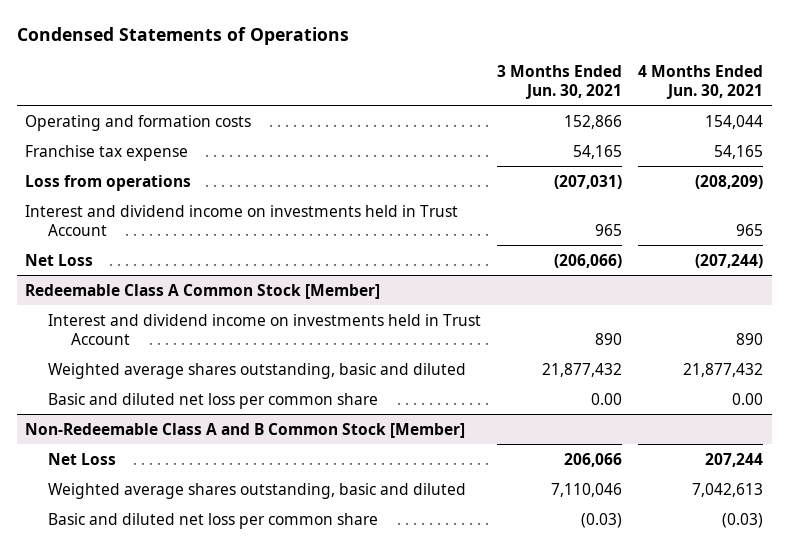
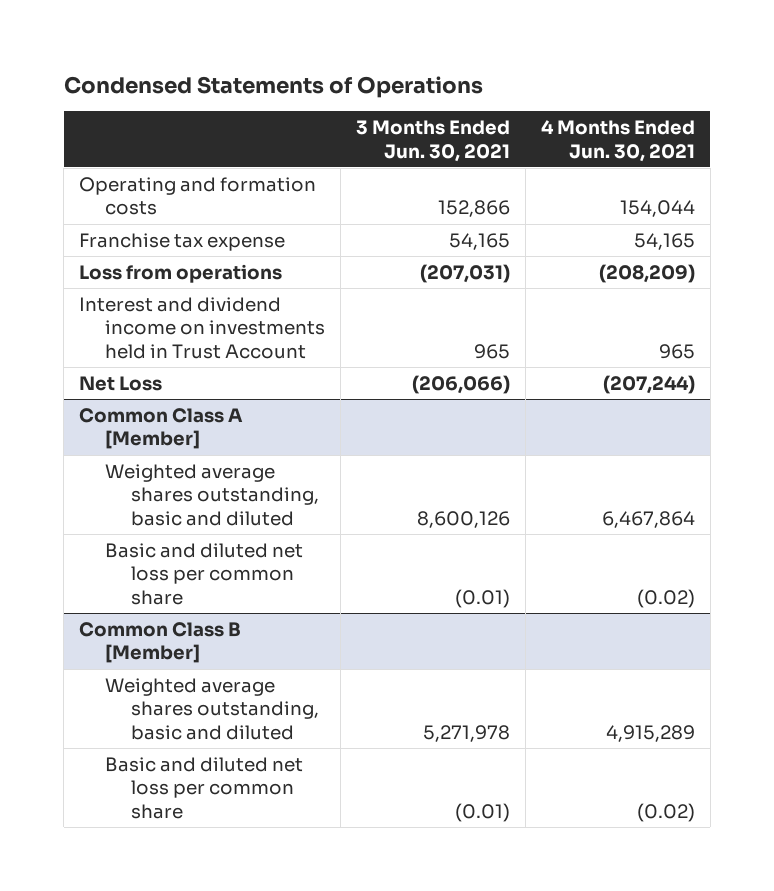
- Redeemable Class A Common Stock [Member]
- Interest and dividend income on investments held in Trust Account | 890 | 890
- Weighted average shares outstanding, basic and diluted | 21,877,432 | 21,877,432
- Basic and diluted net loss per common share | 0.00 | 0.00
- Non-Redeemable Class A and B Common Stock [Member]
- Net Loss | 206,066 | 207,244
- Weighted average shares outstanding, basic and diluted | 7,110,046 | 7,042,613
- Basic and diluted net loss per common share | (0.03) | (0.03)
+ Common Class A [Member]
+ Weighted average shares outstanding, basic and diluted | 8,600,126 | 6,467,864
+ Basic and diluted net loss per common share | (0.01) | (0.02)
+ Common Class B [Member]
+ Weighted average shares outstanding, basic and diluted | 5,271,978 | 4,915,289
+ Basic and diluted net loss per common share | (0.01) | (0.02)

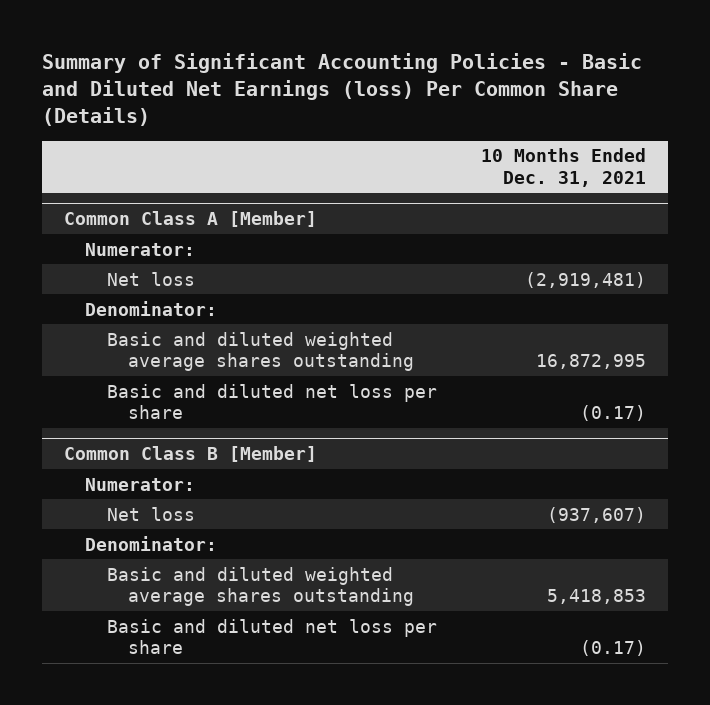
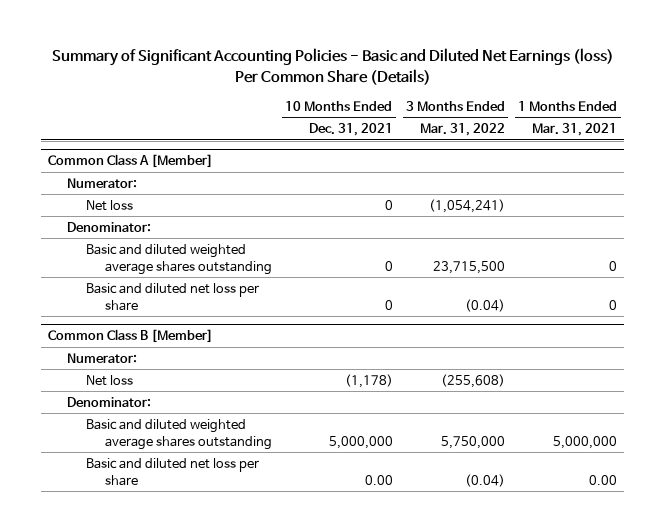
- | 10 Months Ended Dec. 31, 2021
+ | 10 Months Ended Dec. 31, 2021 | 3 Months Ended Mar. 31, 2022 | 1 Months Ended Mar. 31, 2021
@ Common Class A [Member]
- Net loss | (2,919,481)
+ Net loss | 0 | (1,054,241) |
- Basic and diluted weighted average shares outstanding | 16,872,995
- Basic and diluted net loss per share | (0.17)
+ Basic and diluted weighted average shares outstanding | 0 | 23,715,500 | 0
+ Basic and diluted net loss per share | 0 | (0.04) | 0
@ Common Class B [Member]
- Net loss | (937,607)
+ Net loss | (1,178) | (255,608) |
- Basic and diluted weighted average shares outstanding | 5,418,853
- Basic and diluted net loss per share | (0.17)
+ Basic and diluted weighted average shares outstanding | 5,000,000 | 5,750,000 | 5,000,000
+ Basic and diluted net loss per share | 0.00 | (0.04) | 0.00

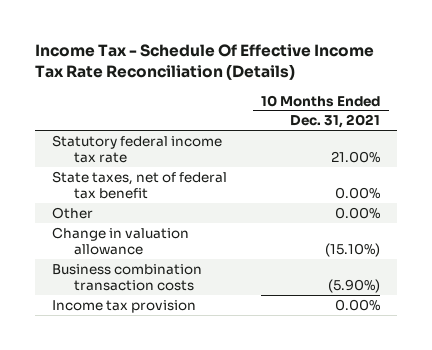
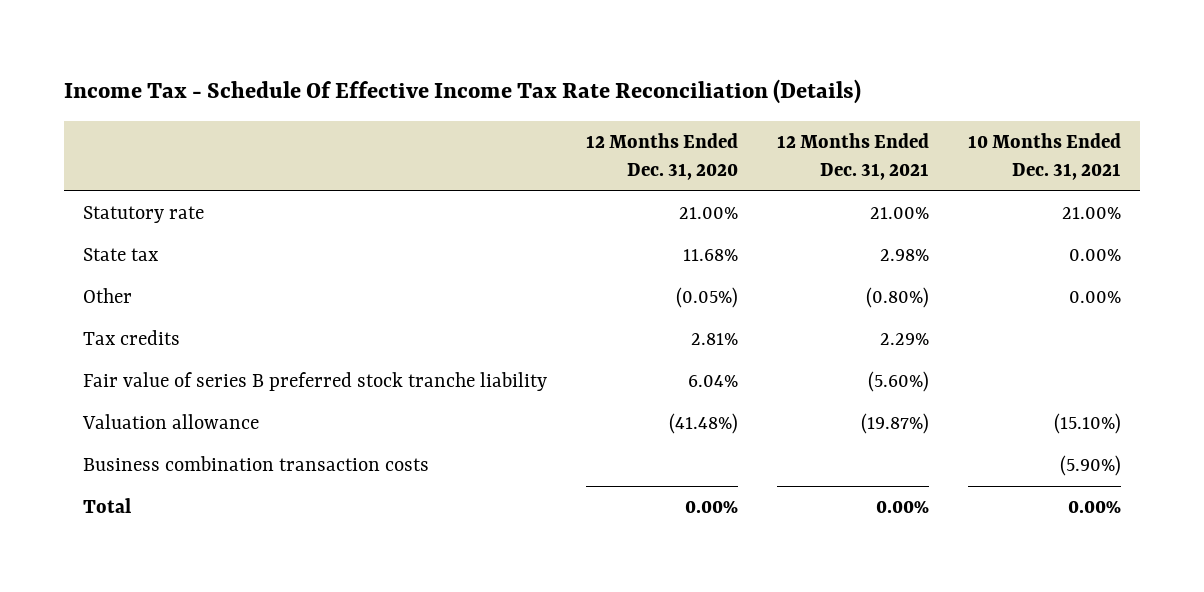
- | 10 Months Ended Dec. 31, 2021
+ | 12 Months Ended Dec. 31, 2020 | 12 Months Ended Dec. 31, 2021 | 10 Months Ended Dec. 31, 2021
- Statutory federal income tax rate | 21.00%
- State taxes, net of federal tax benefit | 0.00%
+ Statutory rate | 21.00% | 21.00% | 21.00%
+ State tax | 11.68% | 2.98% | 0.00%
- Change in valuation allowance | (15.10%)
+ Tax credits | 2.81% | 2.29% |
+ Fair value of series B preferred stock tranche liability | 6.04% | (5.60%) |
+ Valuation allowance | (41.48%) | (19.87%) | (15.10%)
- Income tax provision | 0.00%
+ Total | 0.00% | 0.00% | 0.00%

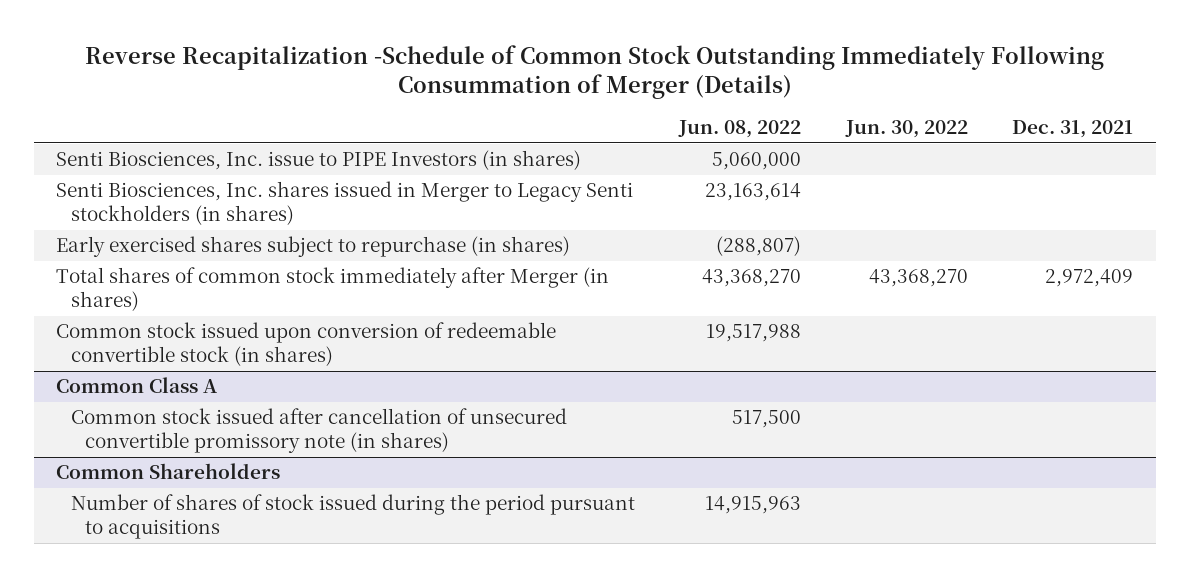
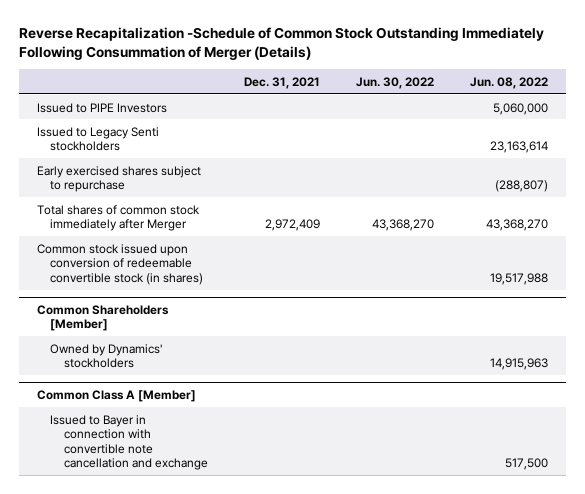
- | Jun. 08, 2022 | Jun. 30, 2022 | Dec. 31, 2021
+ | Dec. 31, 2021 | Jun. 30, 2022 | Jun. 08, 2022
- Senti Biosciences, Inc. issue to PIPE Investors (in shares) | 5,060,000 | |
- Senti Biosciences, Inc. shares issued in Merger to Legacy Senti stockholders (in shares) | 23,163,614 | |
- Early exercised shares subject to repurchase (in shares) | (288,807) | |
- Total shares of common stock immediately after Merger (in shares) | 43,368,270 | 43,368,270 | 2,972,409
+ Issued to PIPE Investors | | | 5,060,000
+ Issued to Legacy Senti stockholders | | | 23,163,614
+ Early exercised shares subject to repurchase | | | (288,807)
+ Total shares of common stock immediately after Merger | 2,972,409 | 43,368,270 | 43,368,270
- Common Class A
- Common stock issued after cancellation of unsecured convertible promissory note (in shares) | 517,500 | |
- Common Shareholders
- Number of shares of stock issued during the period pursuant to acquisitions | 14,915,963 | |
+ Common Shareholders [Member]
+ Owned by Dynamics' stockholders | | | 14,915,963
+ Common Class A [Member]
+ Issued to Bayer in connection with convertible note cancellation and exchange | | | 517,500

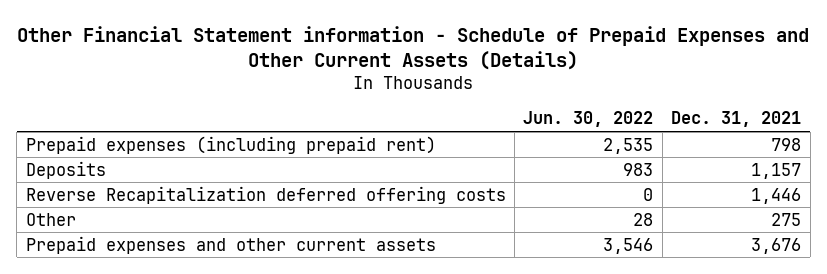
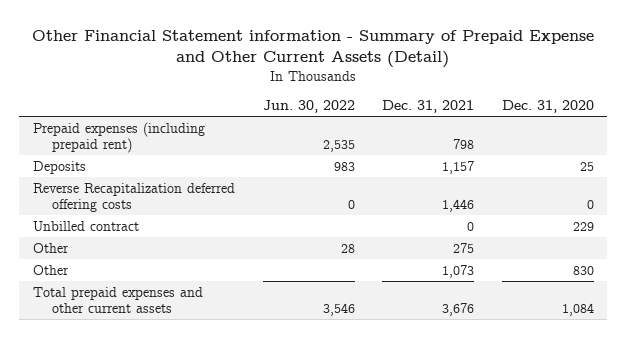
- Other Financial Statement information - Schedule of Prepaid Expenses and Other Current Assets (Details)
+ Other Financial Statement information - Summary of Prepaid Expense and Other Current Assets (Detail)
- | Jun. 30, 2022 | Dec. 31, 2021
+ | Jun. 30, 2022 | Dec. 31, 2021 | Dec. 31, 2020
+ Unbilled contract | | 0 | 229
- Prepaid expenses and other current assets | 3,546 | 3,676
+ Other | | 1,073 | 830
+ Total prepaid expenses and other current assets | 3,546 | 3,676 | 1,084

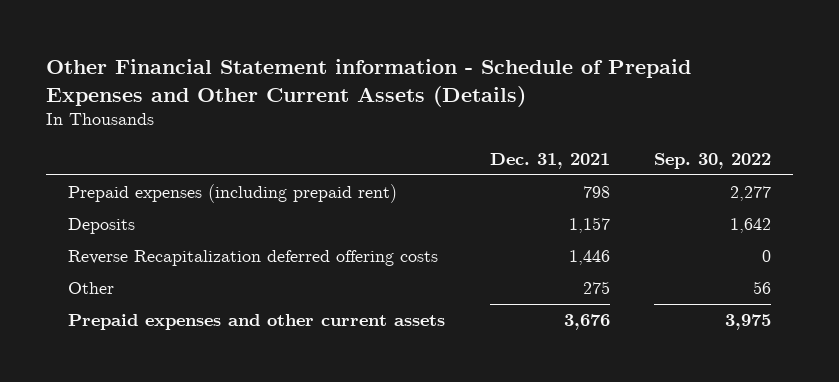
- Other Financial Statement information - Summary of Prepaid Expense and Other Current Assets (Detail)
+ Other Financial Statement information - Schedule of Prepaid Expenses and Other Current Assets (Details)
- | Jun. 30, 2022 | Dec. 31, 2021 | Dec. 31, 2020
+ | Dec. 31, 2021 | Sep. 30, 2022
- Unbilled contract | | 0 | 229
- Other | | 1,073 | 830
- Total prepaid expenses and other current assets | 3,546 | 3,676 | 1,084
+ Prepaid expenses and other current assets | 3,676 | 3,975

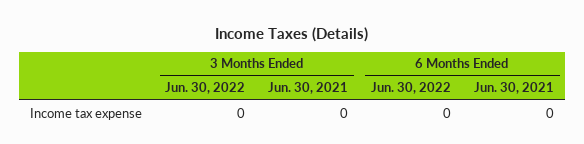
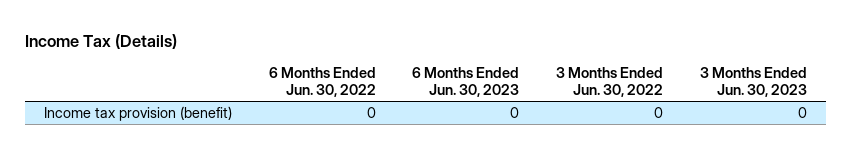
- Income Taxes (Details)
+ Income Tax (Details)
- | 3 Months Ended Jun. 30, 2022 | 3 Months Ended Jun. 30, 2021 | 6 Months Ended Jun. 30, 2022 | 6 Months Ended Jun. 30, 2021
+ | 6 Months Ended Jun. 30, 2022 | 6 Months Ended Jun. 30, 2023 | 3 Months Ended Jun. 30, 2022 | 3 Months Ended Jun. 30, 2023
- Income tax expense | 0 | 0 | 0 | 0
+ Income tax provision (benefit) | 0 | 0 | 0 | 0

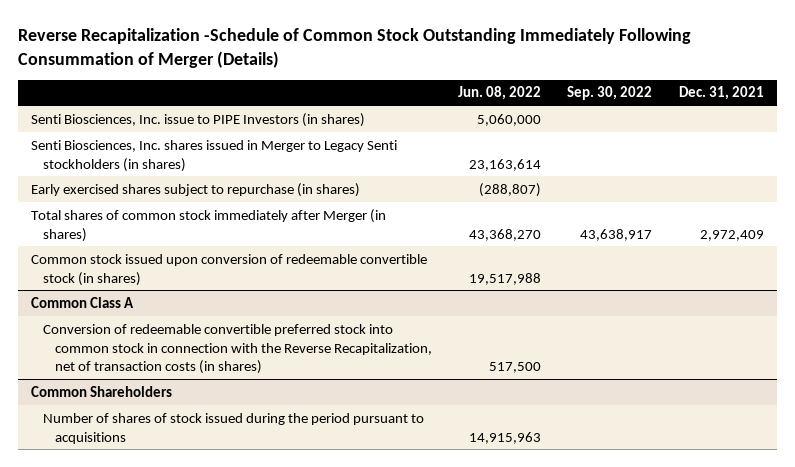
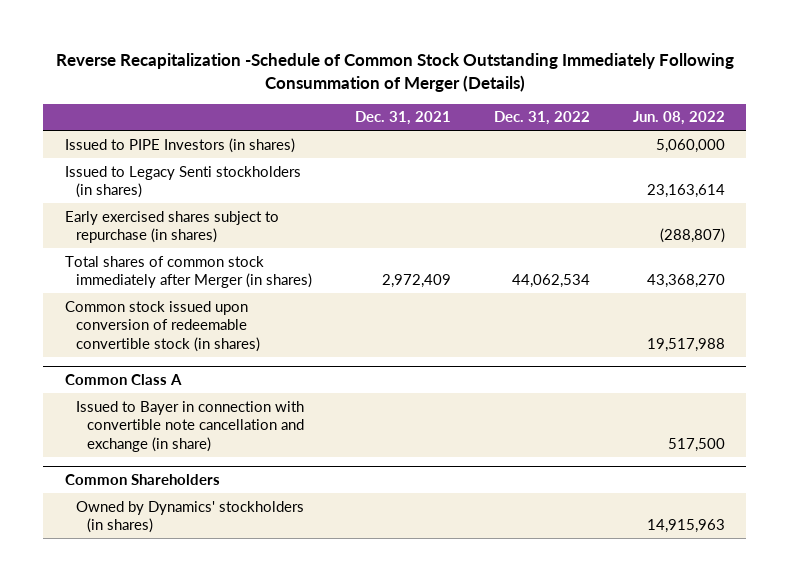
- | Jun. 08, 2022 | Sep. 30, 2022 | Dec. 31, 2021
+ | Dec. 31, 2021 | Dec. 31, 2022 | Jun. 08, 2022
- Senti Biosciences, Inc. issue to PIPE Investors (in shares) | 5,060,000 | |
- Senti Biosciences, Inc. shares issued in Merger to Legacy Senti stockholders (in shares) | 23,163,614 | |
+ Issued to PIPE Investors (in shares) | | | 5,060,000
+ Issued to Legacy Senti stockholders (in shares) | | | 23,163,614
@ Common Class A
- Conversion of redeemable convertible preferred stock into common stock in connection with the Reverse Recapitalization, net of transaction costs (in shares) | 517,500 | |
+ Issued to Bayer in connection with convertible note cancellation and exchange (in share) | | | 517,500
@ Common Shareholders
- Number of shares of stock issued during the period pursuant to acquisitions | 14,915,963 | |
+ Owned by Dynamics' stockholders (in shares) | | | 14,915,963

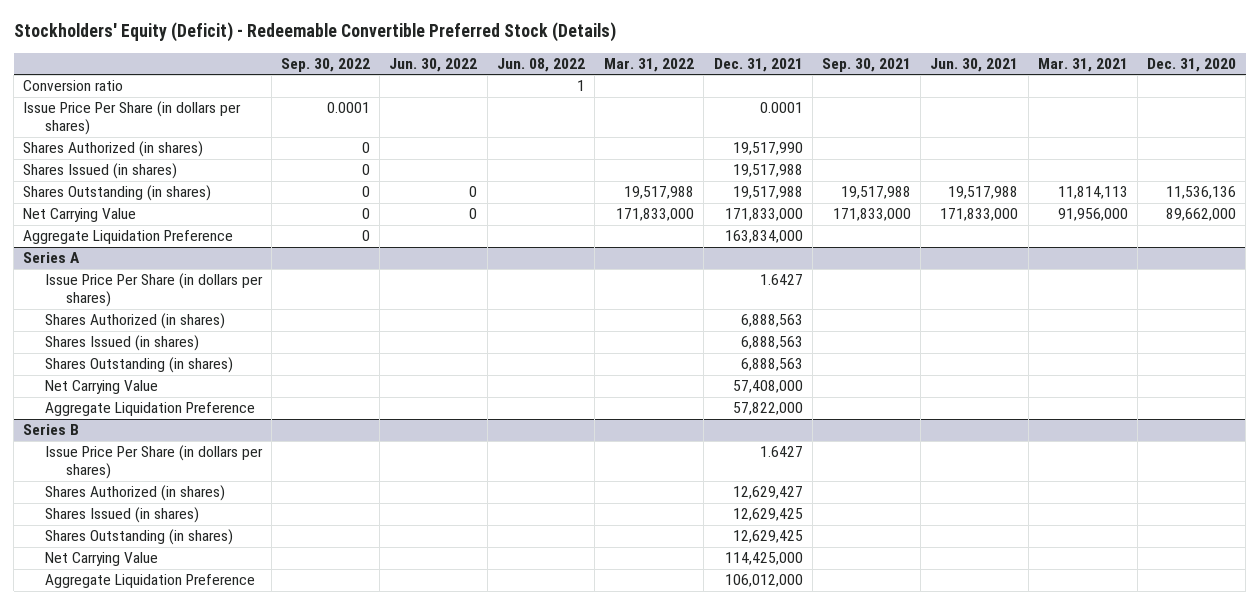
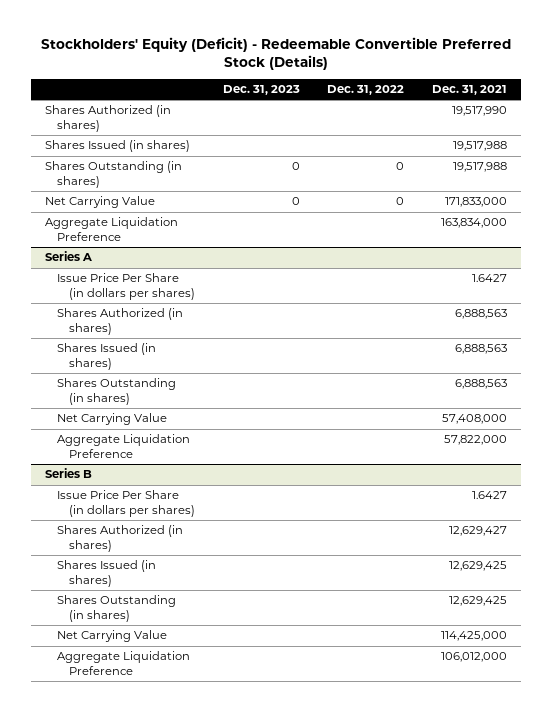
- | Sep. 30, 2022 | Jun. 30, 2022 | Jun. 08, 2022 | Mar. 31, 2022 | Dec. 31, 2021 | Sep. 30, 2021 | Jun. 30, 2021 | Mar. 31, 2021 | Dec. 31, 2020
+ | Dec. 31, 2023 | Dec. 31, 2022 | Dec. 31, 2021
- Conversion ratio | | | 1 | | | | | |
- Issue Price Per Share (in dollars per shares) | 0.0001 | | | | 0.0001 | | | |

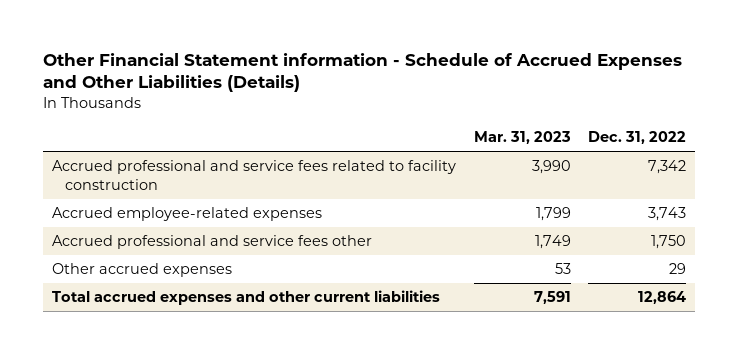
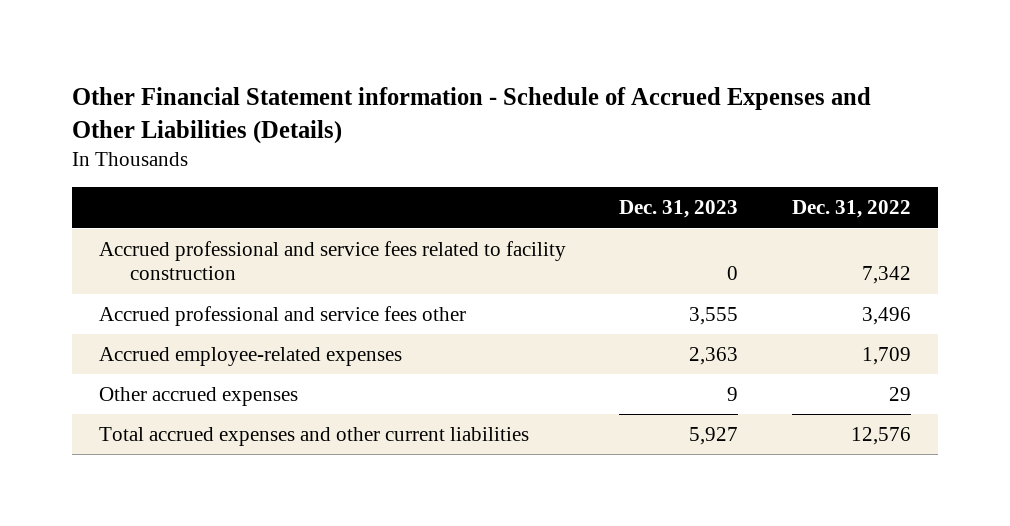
- | Mar. 31, 2023 | Dec. 31, 2022
+ | Dec. 31, 2023 | Dec. 31, 2022
- Accrued employee-related expenses | 1,799 | 3,743
- Accrued professional and service fees other | 1,749 | 1,750
+ Accrued professional and service fees other | 3,555 | 3,496
+ Accrued employee-related expenses | 2,363 | 1,709
- Total accrued expenses and other current liabilities | 7,591 | 12,864
+ Total accrued expenses and other current liabilities | 5,927 | 12,576

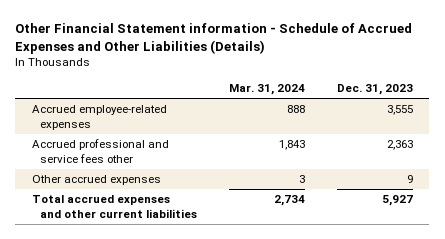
- | Dec. 31, 2023 | Dec. 31, 2022
+ | Mar. 31, 2024 | Dec. 31, 2023
- Accrued professional and service fees related to facility construction | 0 | 7,342
- Accrued professional and service fees other | 3,555 | 3,496
- Accrued employee-related expenses | 2,363 | 1,709
+ Accrued employee-related expenses | 888 | 3,555
+ Accrued professional and service fees other | 1,843 | 2,363

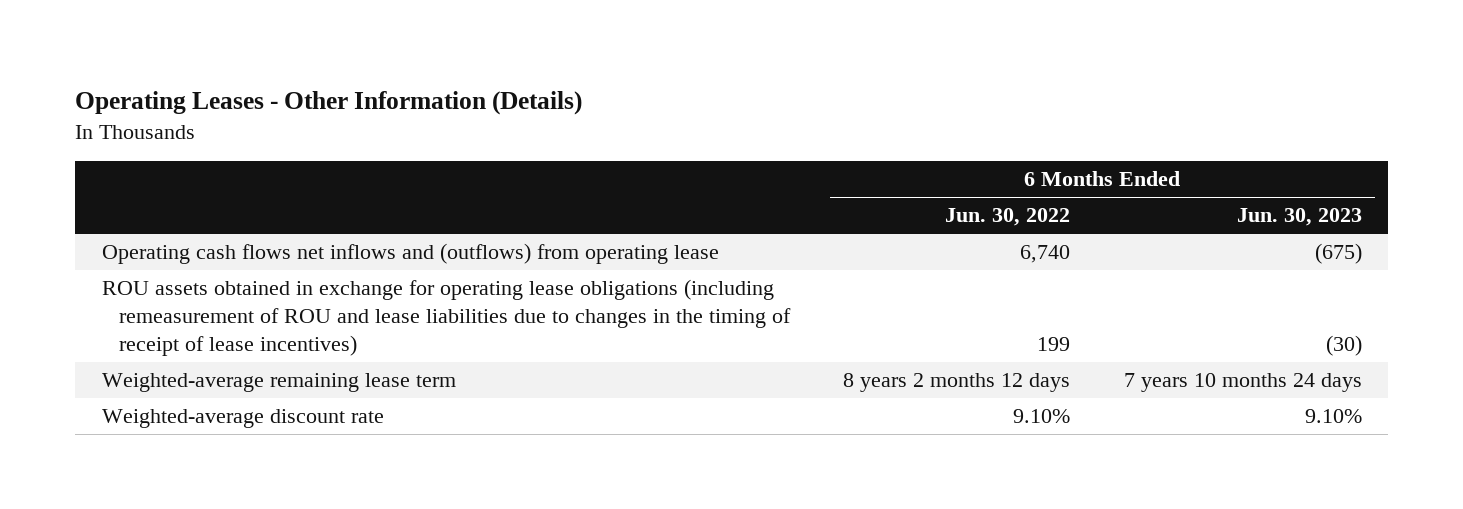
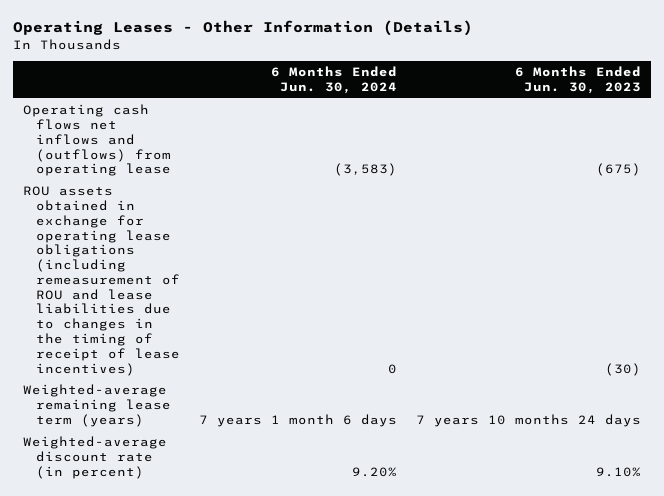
- | 6 Months Ended Jun. 30, 2022 | 6 Months Ended Jun. 30, 2023
+ | 6 Months Ended Jun. 30, 2024 | 6 Months Ended Jun. 30, 2023
- Weighted-average remaining lease term | 8 years 2 months 12 days | 7 years 10 months 24 days
- Weighted-average discount rate | 9.10% | 9.10%
+ Weighted-average remaining lease term (years) | 7 years 1 month 6 days | 7 years 10 months 24 days
+ Weighted-average discount rate (in percent) | 9.20% | 9.10%

